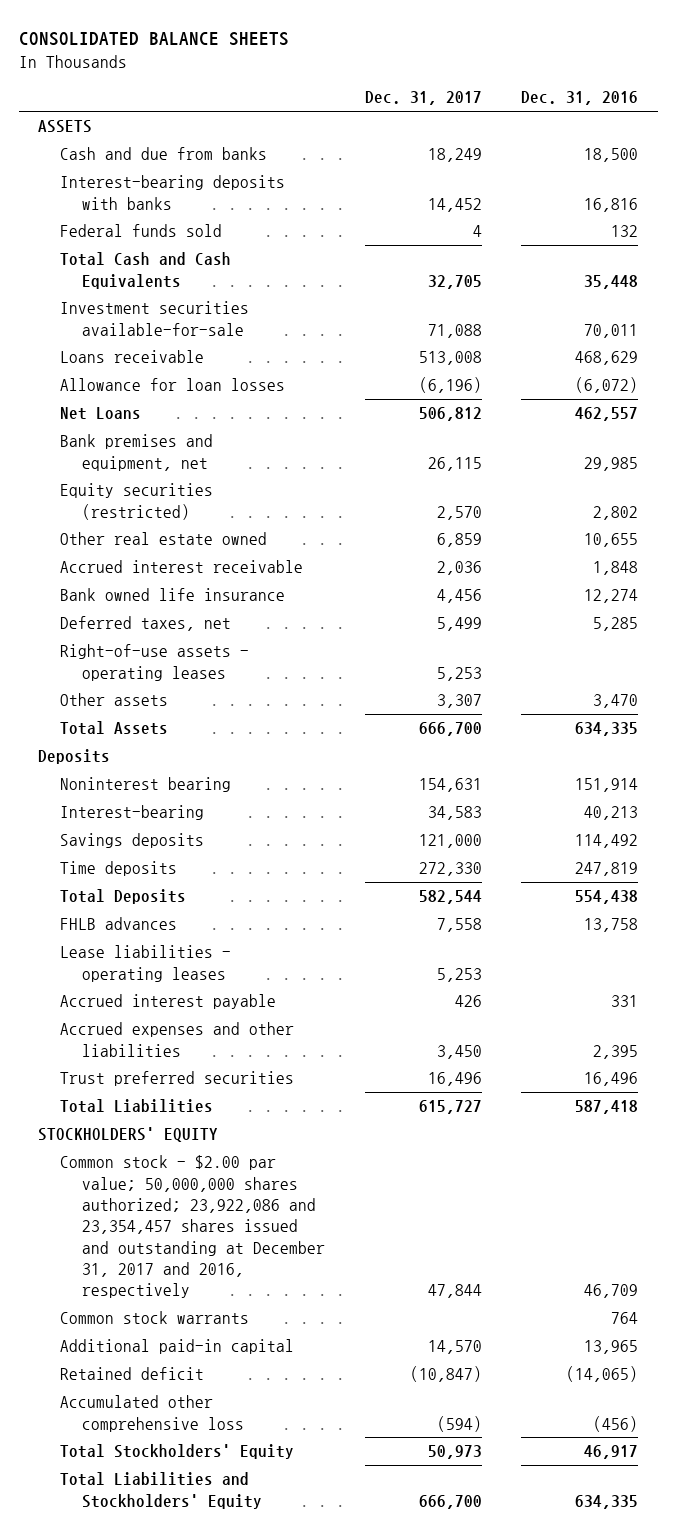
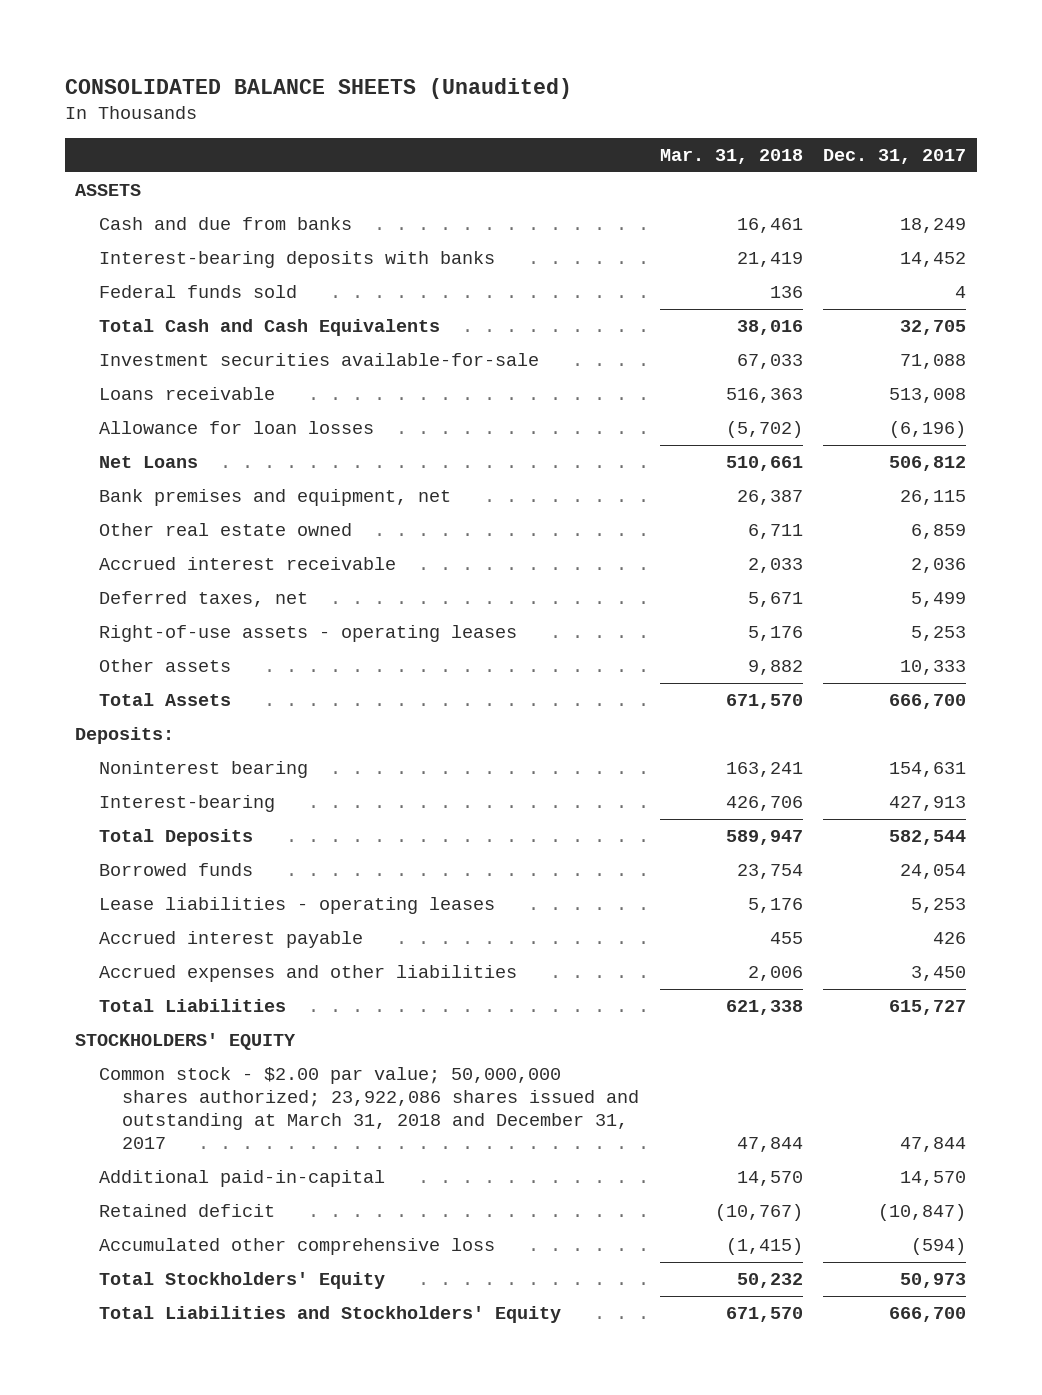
- CONSOLIDATED BALANCE SHEETS
+ CONSOLIDATED BALANCE SHEETS (Unaudited)
- | Dec. 31, 2017 | Dec. 31, 2016
+ | Mar. 31, 2018 | Dec. 31, 2017
- Equity securities (restricted) | 2,570 | 2,802
- Bank owned life insurance | 4,456 | 12,274
- Other assets | 3,307 | 3,470
+ Other assets | 9,882 | 10,333
- Deposits
+ Deposits:
- Interest-bearing | 34,583 | 40,213
- Savings deposits | 121,000 | 114,492
- Time deposits | 272,330 | 247,819
+ Interest-bearing | 426,706 | 427,913
- FHLB advances | 7,558 | 13,758
+ Borrowed funds | 23,754 | 24,054
- Trust preferred securities | 16,496 | 16,496
- Common stock - $2.00 par value; 50,000,000 shares authorized; 23,922,086 and 23,354,457 shares issued and outstanding at December 31, 2017 and 2016, respectively | 47,844 | 46,709
- Common stock warrants | | 764
- Additional paid-in capital | 14,570 | 13,965
+ Common stock - $2.00 par value; 50,000,000 shares authorized; 23,922,086 shares issued and outstanding at March 31, 2018 and December 31, 2017 | 47,844 | 47,844
+ Additional paid-in-capital | 14,570 | 14,570

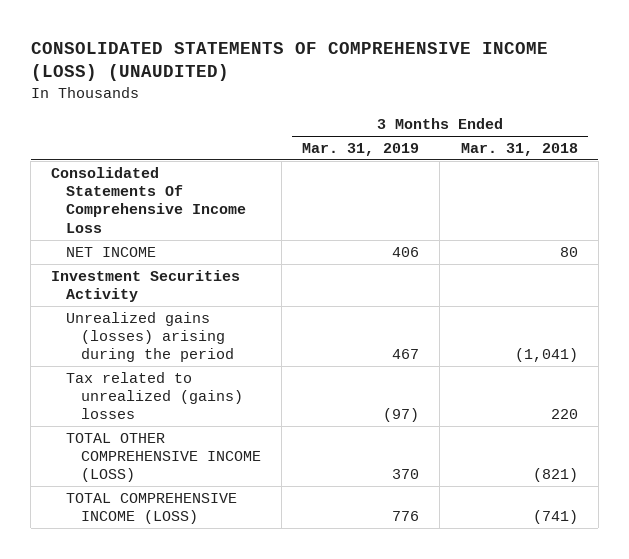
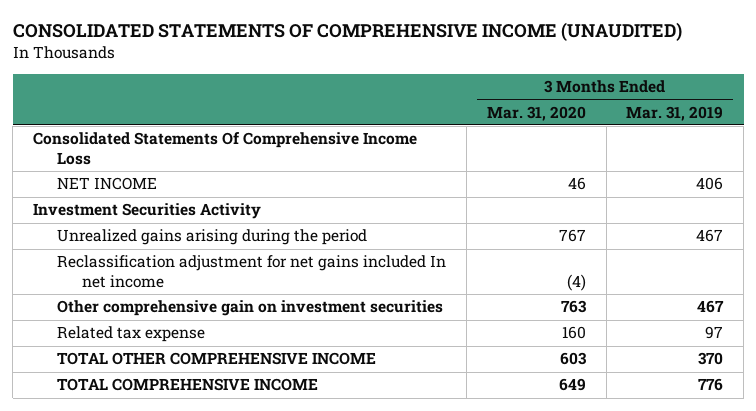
- CONSOLIDATED STATEMENTS OF COMPREHENSIVE INCOME (LOSS) (UNAUDITED)
+ CONSOLIDATED STATEMENTS OF COMPREHENSIVE INCOME (UNAUDITED)
- | 3 Months Ended Mar. 31, 2019 | 3 Months Ended Mar. 31, 2018
+ | 3 Months Ended Mar. 31, 2020 | 3 Months Ended Mar. 31, 2019
- Unrealized gains (losses) arising during the period | 467 | (1,041)
- Tax related to unrealized (gains) losses | (97) | 220
- TOTAL OTHER COMPREHENSIVE INCOME (LOSS) | 370 | (821)
- TOTAL COMPREHENSIVE INCOME (LOSS) | 776 | (741)
+ Unrealized gains arising during the period | 767 | 467
+ Reclassification adjustment for net gains included In net income | (4) |
+ Other comprehensive gain on investment securities | 763 | 467
+ Related tax expense | 160 | 97
+ TOTAL OTHER COMPREHENSIVE INCOME | 603 | 370
+ TOTAL COMPREHENSIVE INCOME | 649 | 776

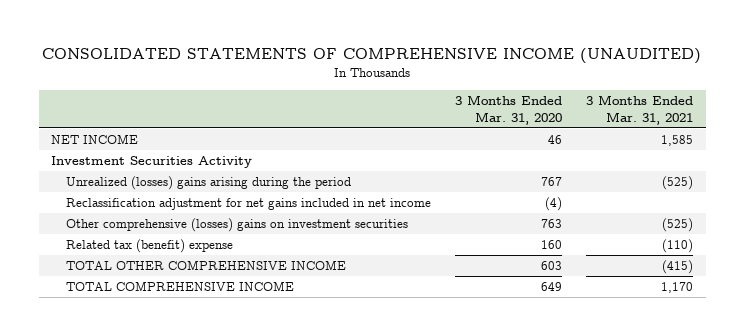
- | 3 Months Ended Mar. 31, 2020 | 3 Months Ended Mar. 31, 2019
+ | 3 Months Ended Mar. 31, 2020 | 3 Months Ended Mar. 31, 2021
- Consolidated Statements Of Comprehensive Income Loss
- Unrealized gains arising during the period | 767 | 467
- Reclassification adjustment for net gains included In net income | (4) |
- Other comprehensive gain on investment securities | 763 | 467
- Related tax expense | 160 | 97
+ Unrealized (losses) gains arising during the period | 767 | (525)
+ Reclassification adjustment for net gains included in net income | (4) |
+ Other comprehensive (losses) gains on investment securities | 763 | (525)
+ Related tax (benefit) expense | 160 | (110)

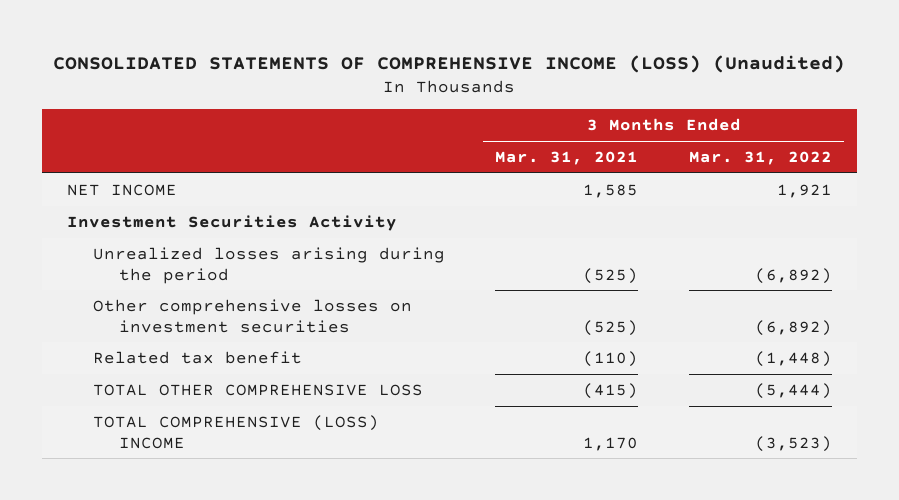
- CONSOLIDATED STATEMENTS OF COMPREHENSIVE INCOME (UNAUDITED)
+ CONSOLIDATED STATEMENTS OF COMPREHENSIVE INCOME (LOSS) (Unaudited)
- | 3 Months Ended Mar. 31, 2020 | 3 Months Ended Mar. 31, 2021
+ | 3 Months Ended Mar. 31, 2021 | 3 Months Ended Mar. 31, 2022
- Unrealized (losses) gains arising during the period | 767 | (525)
- Reclassification adjustment for net gains included in net income | (4) |
- Other comprehensive (losses) gains on investment securities | 763 | (525)
- Related tax (benefit) expense | 160 | (110)
- TOTAL OTHER COMPREHENSIVE INCOME | 603 | (415)
- TOTAL COMPREHENSIVE INCOME | 649 | 1,170
+ Unrealized losses arising during the period | (525) | (6,892)
+ Other comprehensive losses on investment securities | (525) | (6,892)
+ Related tax benefit | (110) | (1,448)
+ TOTAL OTHER COMPREHENSIVE LOSS | (415) | (5,444)
+ TOTAL COMPREHENSIVE (LOSS) INCOME | 1,170 | (3,523)

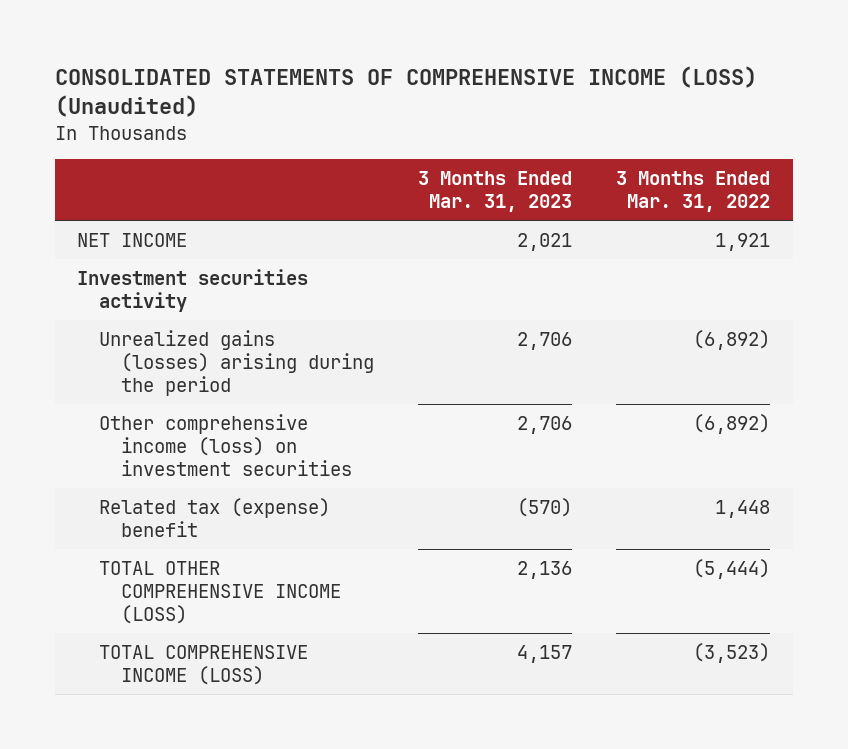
- | 3 Months Ended Mar. 31, 2021 | 3 Months Ended Mar. 31, 2022
+ | 3 Months Ended Mar. 31, 2023 | 3 Months Ended Mar. 31, 2022
- Investment Securities Activity
- Unrealized losses arising during the period | (525) | (6,892)
- Other comprehensive losses on investment securities | (525) | (6,892)
- Related tax benefit | (110) | (1,448)
- TOTAL OTHER COMPREHENSIVE LOSS | (415) | (5,444)
- TOTAL COMPREHENSIVE (LOSS) INCOME | 1,170 | (3,523)
+ Investment securities activity
+ Unrealized gains (losses) arising during the period | 2,706 | (6,892)
+ Other comprehensive income (loss) on investment securities | 2,706 | (6,892)
+ Related tax (expense) benefit | (570) | 1,448
+ TOTAL OTHER COMPREHENSIVE INCOME (LOSS) | 2,136 | (5,444)
+ TOTAL COMPREHENSIVE INCOME (LOSS) | 4,157 | (3,523)

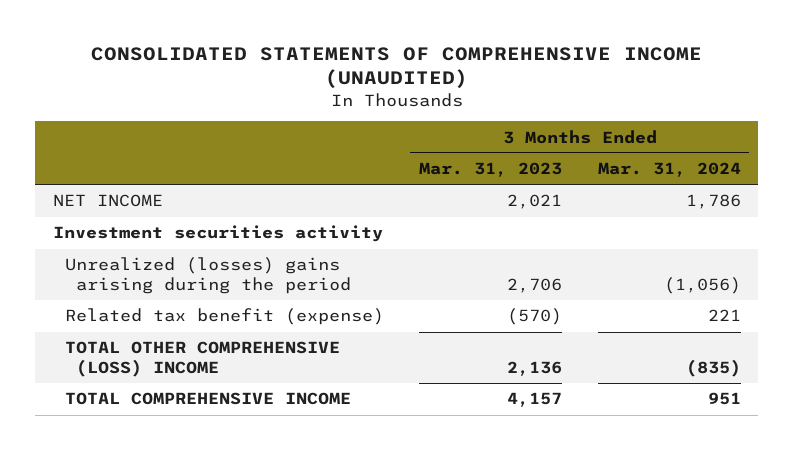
- CONSOLIDATED STATEMENTS OF COMPREHENSIVE INCOME (LOSS) (Unaudited)
+ CONSOLIDATED STATEMENTS OF COMPREHENSIVE INCOME (UNAUDITED)
- | 3 Months Ended Mar. 31, 2023 | 3 Months Ended Mar. 31, 2022
+ | 3 Months Ended Mar. 31, 2023 | 3 Months Ended Mar. 31, 2024
- Unrealized gains (losses) arising during the period | 2,706 | (6,892)
- Other comprehensive income (loss) on investment securities | 2,706 | (6,892)
- Related tax (expense) benefit | (570) | 1,448
- TOTAL OTHER COMPREHENSIVE INCOME (LOSS) | 2,136 | (5,444)
- TOTAL COMPREHENSIVE INCOME (LOSS) | 4,157 | (3,523)
+ Unrealized (losses) gains arising during the period | 2,706 | (1,056)
+ Related tax benefit (expense) | (570) | 221
+ TOTAL OTHER COMPREHENSIVE (LOSS) INCOME | 2,136 | (835)
+ TOTAL COMPREHENSIVE INCOME | 4,157 | 951

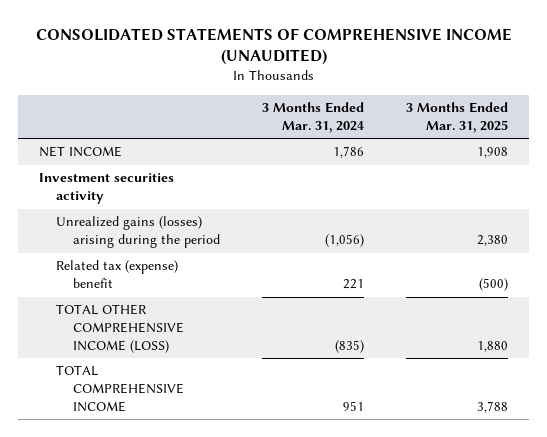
- | 3 Months Ended Mar. 31, 2023 | 3 Months Ended Mar. 31, 2024
+ | 3 Months Ended Mar. 31, 2024 | 3 Months Ended Mar. 31, 2025
- Unrealized (losses) gains arising during the period | 2,706 | (1,056)
- Related tax benefit (expense) | (570) | 221
- TOTAL OTHER COMPREHENSIVE (LOSS) INCOME | 2,136 | (835)
+ Unrealized gains (losses) arising during the period | (1,056) | 2,380
+ Related tax (expense) benefit | 221 | (500)
+ TOTAL OTHER COMPREHENSIVE INCOME (LOSS) | (835) | 1,880

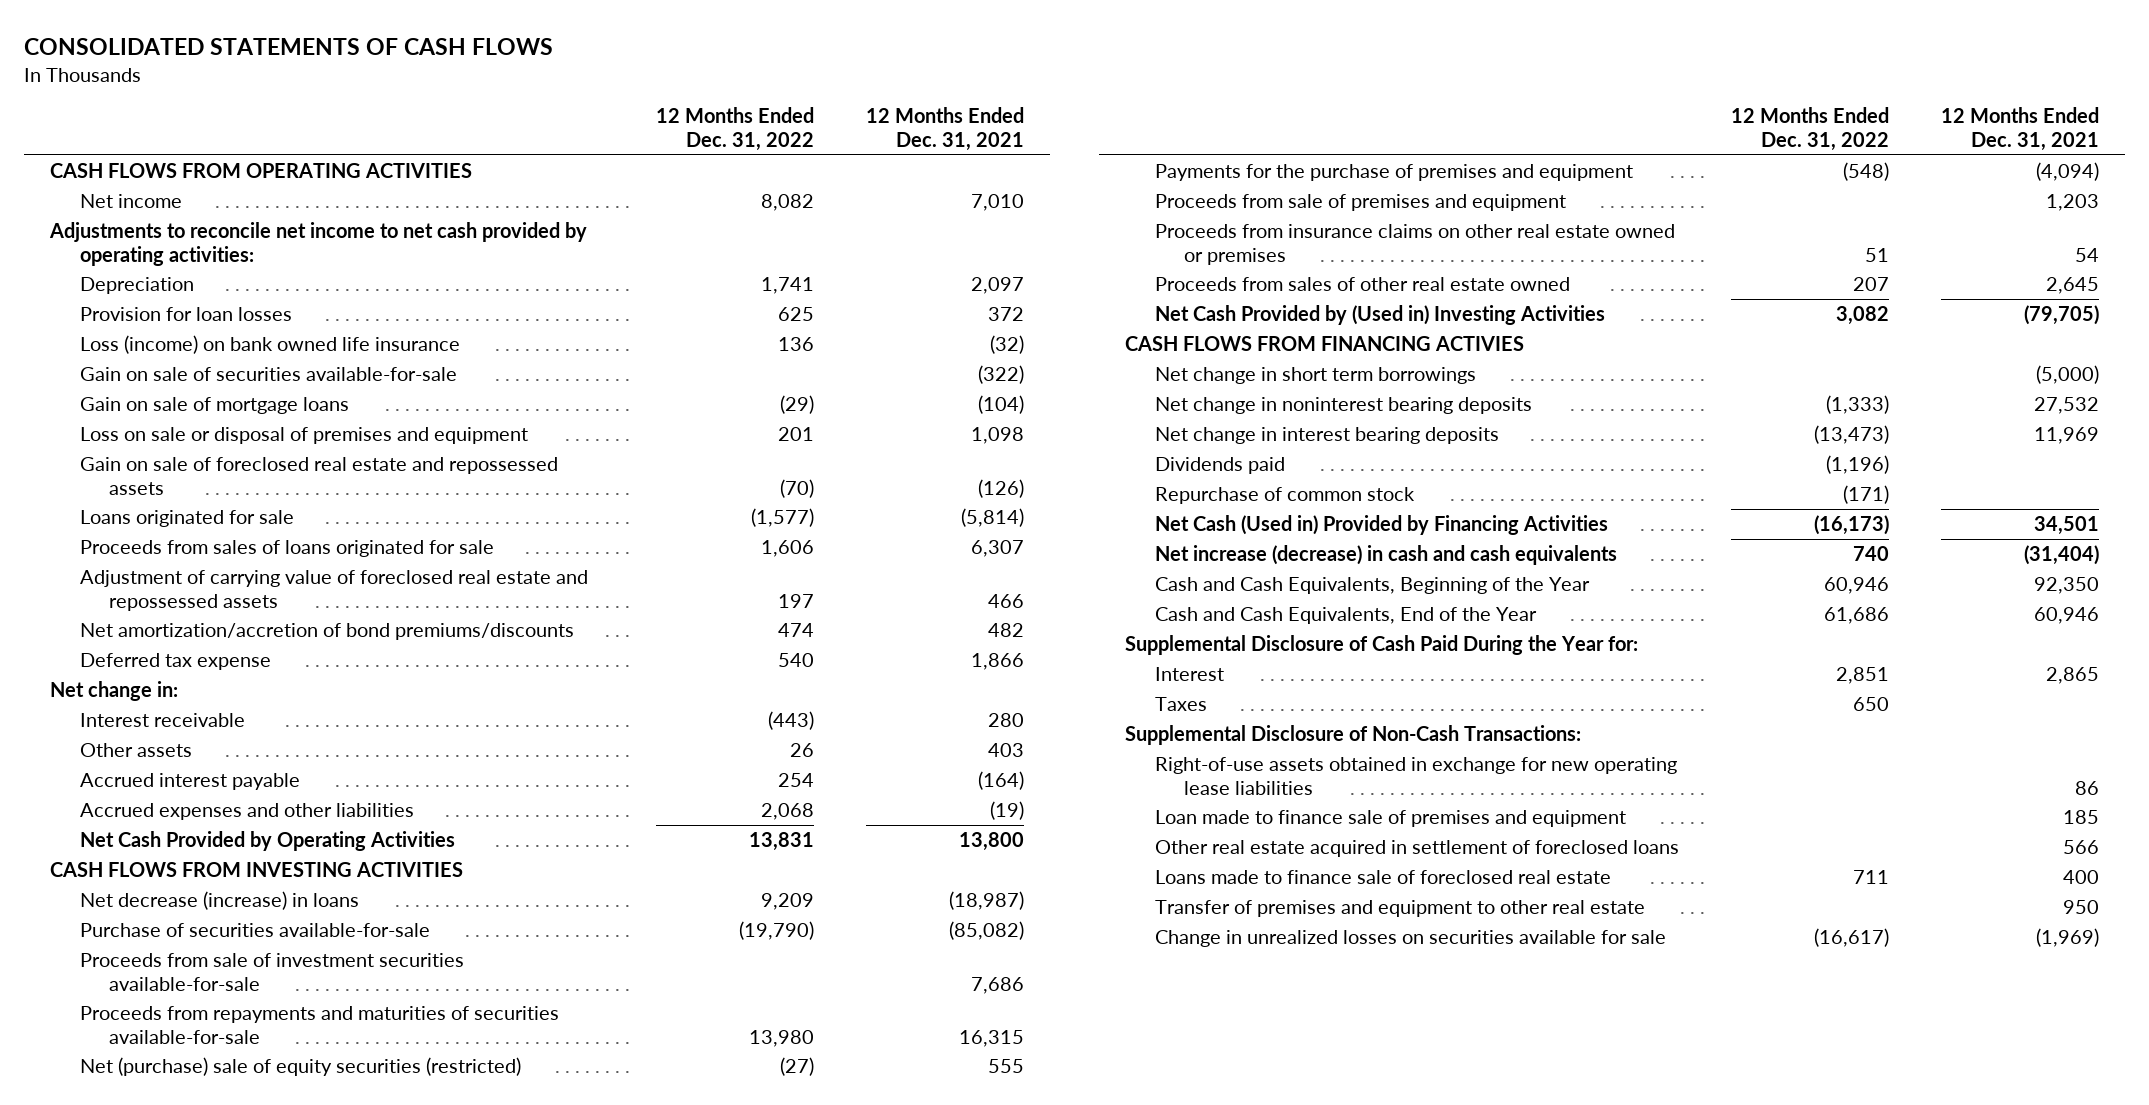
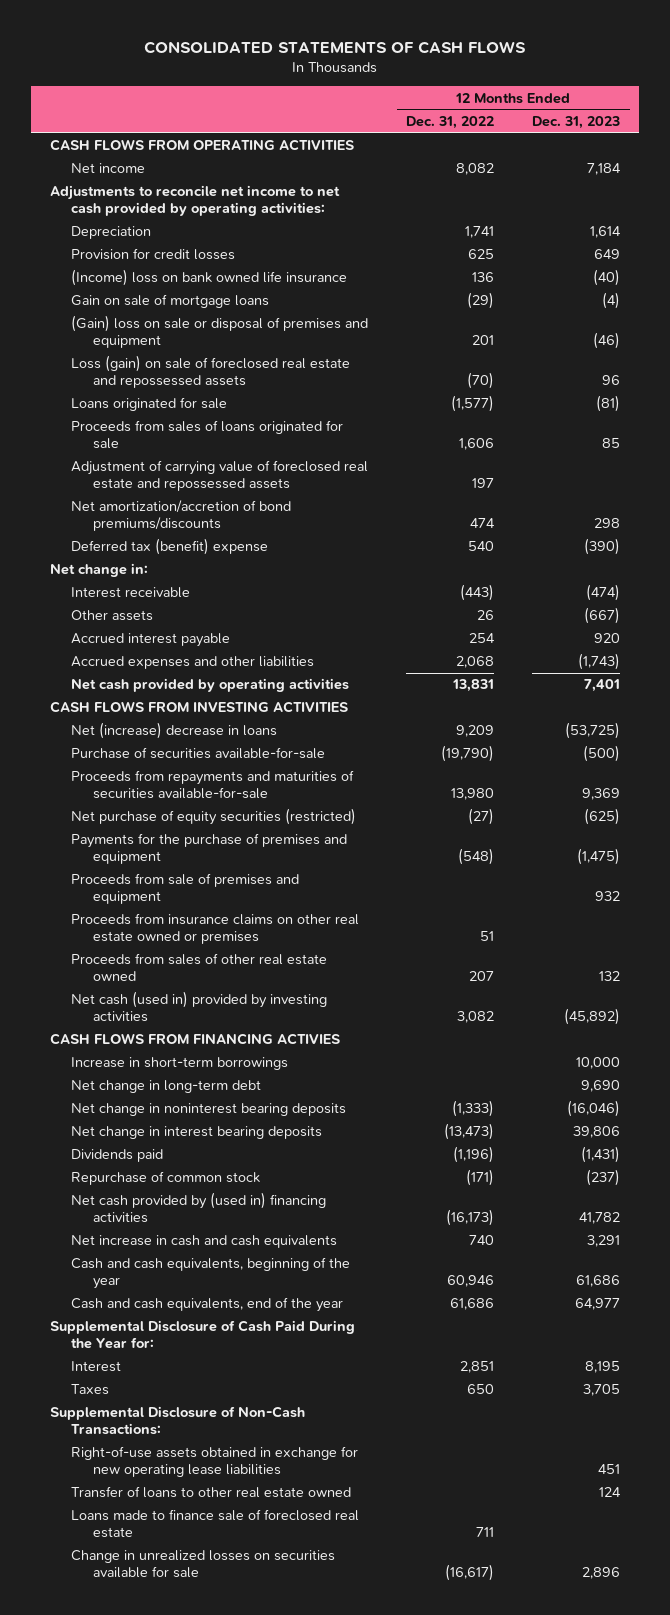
- | 12 Months Ended Dec. 31, 2022 | 12 Months Ended Dec. 31, 2021
+ | 12 Months Ended Dec. 31, 2022 | 12 Months Ended Dec. 31, 2023
- Provision for loan losses | 625 | 372
- Loss (income) on bank owned life insurance | 136 | (32)
- Gain on sale of securities available-for-sale | | (322)
+ Provision for credit losses | 625 | 649
+ (Income) loss on bank owned life insurance | 136 | (40)
- Loss on sale or disposal of premises and equipment | 201 | 1,098
- Gain on sale of foreclosed real estate and repossessed assets | (70) | (126)
+ (Gain) loss on sale or disposal of premises and equipment | 201 | (46)
+ Loss (gain) on sale of foreclosed real estate and repossessed assets | (70) | 96
- Deferred tax expense | 540 | 1,866
+ Deferred tax (benefit) expense | 540 | (390)
- Net Cash Provided by Operating Activities | 13,831 | 13,800
+ Net cash provided by operating activities | 13,831 | 7,401
- Net decrease (increase) in loans | 9,209 | (18,987)
+ Net (increase) decrease in loans | 9,209 | (53,725)
- Proceeds from sale of investment securities available-for-sale | | 7,686
- Net (purchase) sale of equity securities (restricted) | (27) | 555
+ Net purchase of equity securities (restricted) | (27) | (625)
- Net Cash Provided by (Used in) Investing Activities | 3,082 | (79,705)
+ Net cash (used in) provided by investing activities | 3,082 | (45,892)
- Net change in short term borrowings | | (5,000)
+ Increase in short-term borrowings | | 10,000
+ Net change in long-term debt | | 9,690
- Net Cash (Used in) Provided by Financing Activities | (16,173) | 34,501
- Net increase (decrease) in cash and cash equivalents | 740 | (31,404)
- Cash and Cash Equivalents, Beginning of the Year | 60,946 | 92,350
- Cash and Cash Equivalents, End of the Year | 61,686 | 60,946
+ Net cash provided by (used in) financing activities | (16,173) | 41,782
+ Net increase in cash and cash equivalents | 740 | 3,291
+ Cash and cash equivalents, beginning of the year | 60,946 | 61,686
+ Cash and cash equivalents, end of the year | 61,686 | 64,977
- Loan made to finance sale of premises and equipment | | 185
- Other real estate acquired in settlement of foreclosed loans | | 566
+ Transfer of loans to other real estate owned | | 124
- Transfer of premises and equipment to other real estate | | 950

